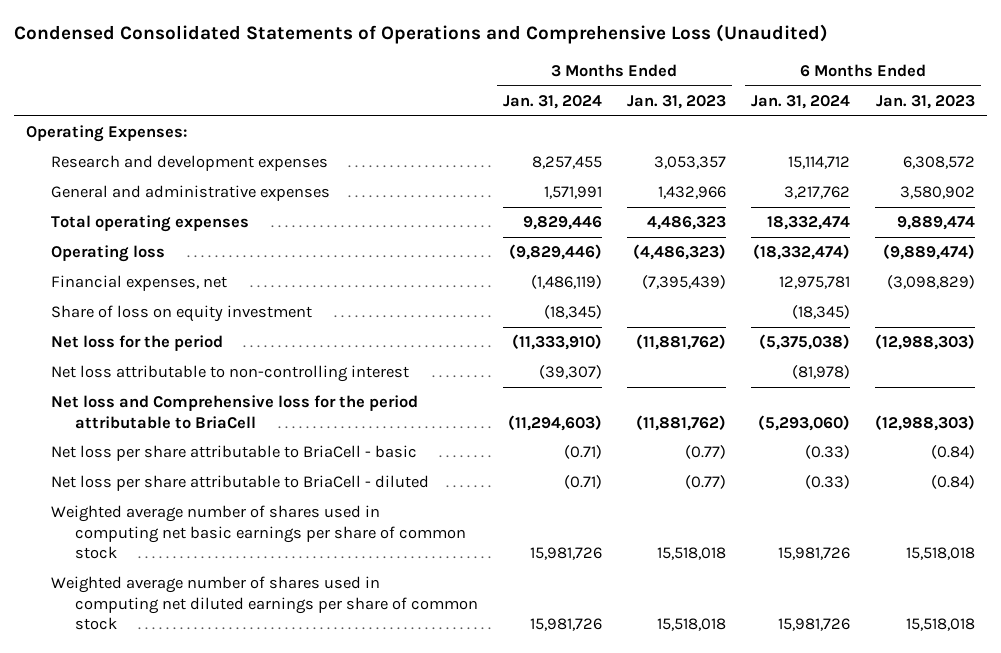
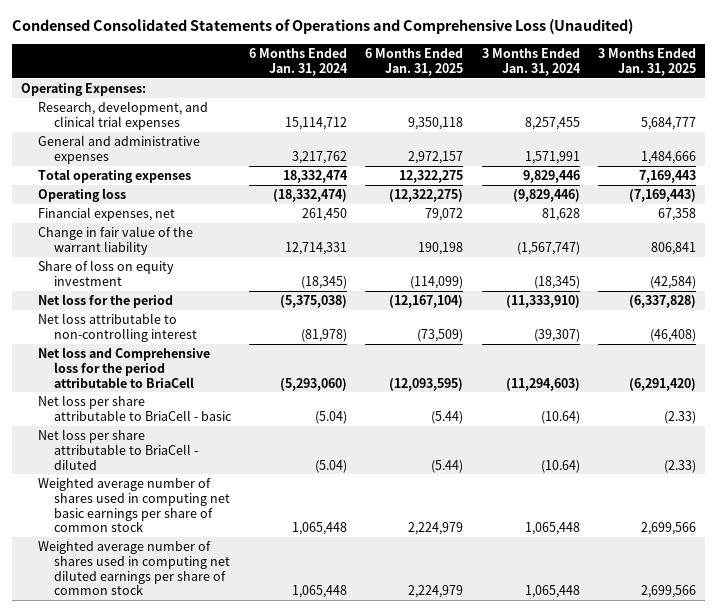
- | 3 Months Ended Jan. 31, 2024 | 3 Months Ended Jan. 31, 2023 | 6 Months Ended Jan. 31, 2024 | 6 Months Ended Jan. 31, 2023
+ | 6 Months Ended Jan. 31, 2024 | 6 Months Ended Jan. 31, 2025 | 3 Months Ended Jan. 31, 2024 | 3 Months Ended Jan. 31, 2025
- Research and development expenses | 8,257,455 | 3,053,357 | 15,114,712 | 6,308,572
+ Research, development, and clinical trial expenses | 15,114,712 | 9,350,118 | 8,257,455 | 5,684,777
- Financial expenses, net | (1,486,119) | (7,395,439) | 12,975,781 | (3,098,829)
+ Financial expenses, net | 261,450 | 79,072 | 81,628 | 67,358
+ Change in fair value of the warrant liability | 12,714,331 | 190,198 | (1,567,747) | 806,841
- Net loss per share attributable to BriaCell - basic | (0.71) | (0.77) | (0.33) | (0.84)
- Net loss per share attributable to BriaCell - diluted | (0.71) | (0.77) | (0.33) | (0.84)
- Weighted average number of shares used in computing net basic earnings per share of common stock | 15,981,726 | 15,518,018 | 15,981,726 | 15,518,018
- Weighted average number of shares used in computing net diluted earnings per share of common stock | 15,981,726 | 15,518,018 | 15,981,726 | 15,518,018
+ Net loss per share attributable to BriaCell - basic | (5.04) | (5.44) | (10.64) | (2.33)
+ Net loss per share attributable to BriaCell - diluted | (5.04) | (5.44) | (10.64) | (2.33)
+ Weighted average number of shares used in computing net basic earnings per share of common stock | 1,065,448 | 2,224,979 | 1,065,448 | 2,699,566
+ Weighted average number of shares used in computing net diluted earnings per share of common stock | 1,065,448 | 2,224,979 | 1,065,448 | 2,699,566

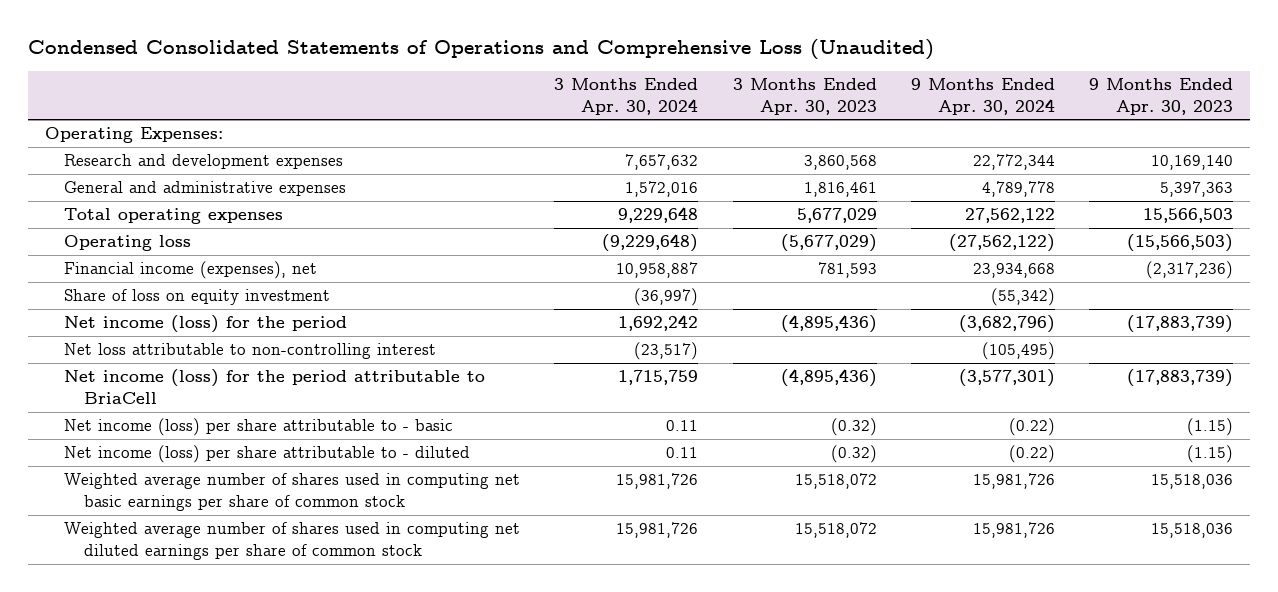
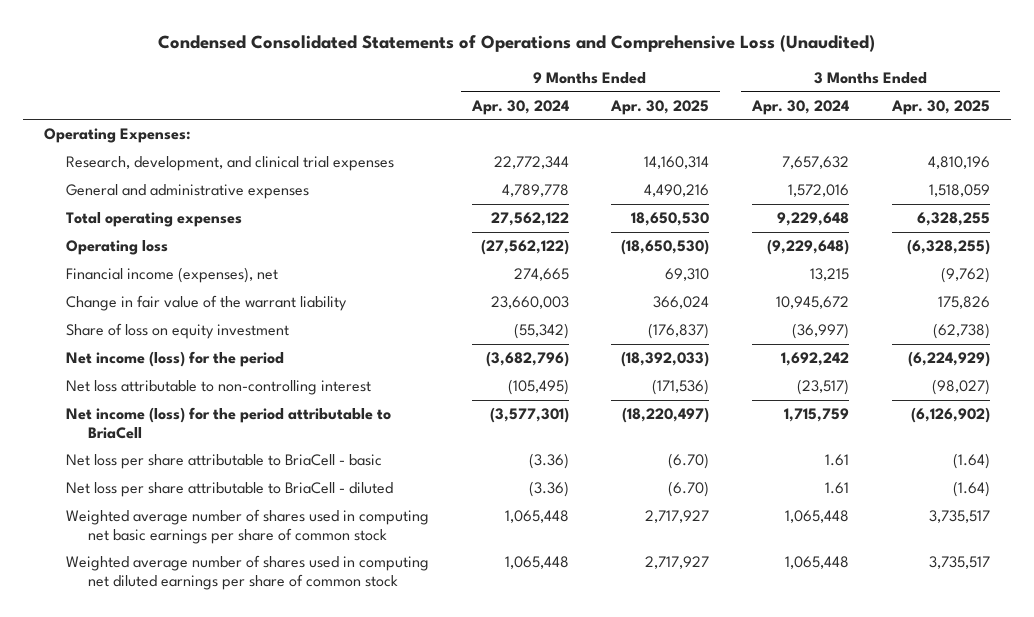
- | 3 Months Ended Apr. 30, 2024 | 3 Months Ended Apr. 30, 2023 | 9 Months Ended Apr. 30, 2024 | 9 Months Ended Apr. 30, 2023
+ | 9 Months Ended Apr. 30, 2024 | 9 Months Ended Apr. 30, 2025 | 3 Months Ended Apr. 30, 2024 | 3 Months Ended Apr. 30, 2025
- Research and development expenses | 7,657,632 | 3,860,568 | 22,772,344 | 10,169,140
+ Research, development, and clinical trial expenses | 22,772,344 | 14,160,314 | 7,657,632 | 4,810,196
- Financial income (expenses), net | 10,958,887 | 781,593 | 23,934,668 | (2,317,236)
+ Financial income (expenses), net | 274,665 | 69,310 | 13,215 | (9,762)
+ Change in fair value of the warrant liability | 23,660,003 | 366,024 | 10,945,672 | 175,826
- Net income (loss) per share attributable to - basic | 0.11 | (0.32) | (0.22) | (1.15)
- Net income (loss) per share attributable to - diluted | 0.11 | (0.32) | (0.22) | (1.15)
- Weighted average number of shares used in computing net basic earnings per share of common stock | 15,981,726 | 15,518,072 | 15,981,726 | 15,518,036
- Weighted average number of shares used in computing net diluted earnings per share of common stock | 15,981,726 | 15,518,072 | 15,981,726 | 15,518,036
+ Net loss per share attributable to BriaCell - basic | (3.36) | (6.70) | 1.61 | (1.64)
+ Net loss per share attributable to BriaCell - diluted | (3.36) | (6.70) | 1.61 | (1.64)
+ Weighted average number of shares used in computing net basic earnings per share of common stock | 1,065,448 | 2,717,927 | 1,065,448 | 3,735,517
+ Weighted average number of shares used in computing net diluted earnings per share of common stock | 1,065,448 | 2,717,927 | 1,065,448 | 3,735,517

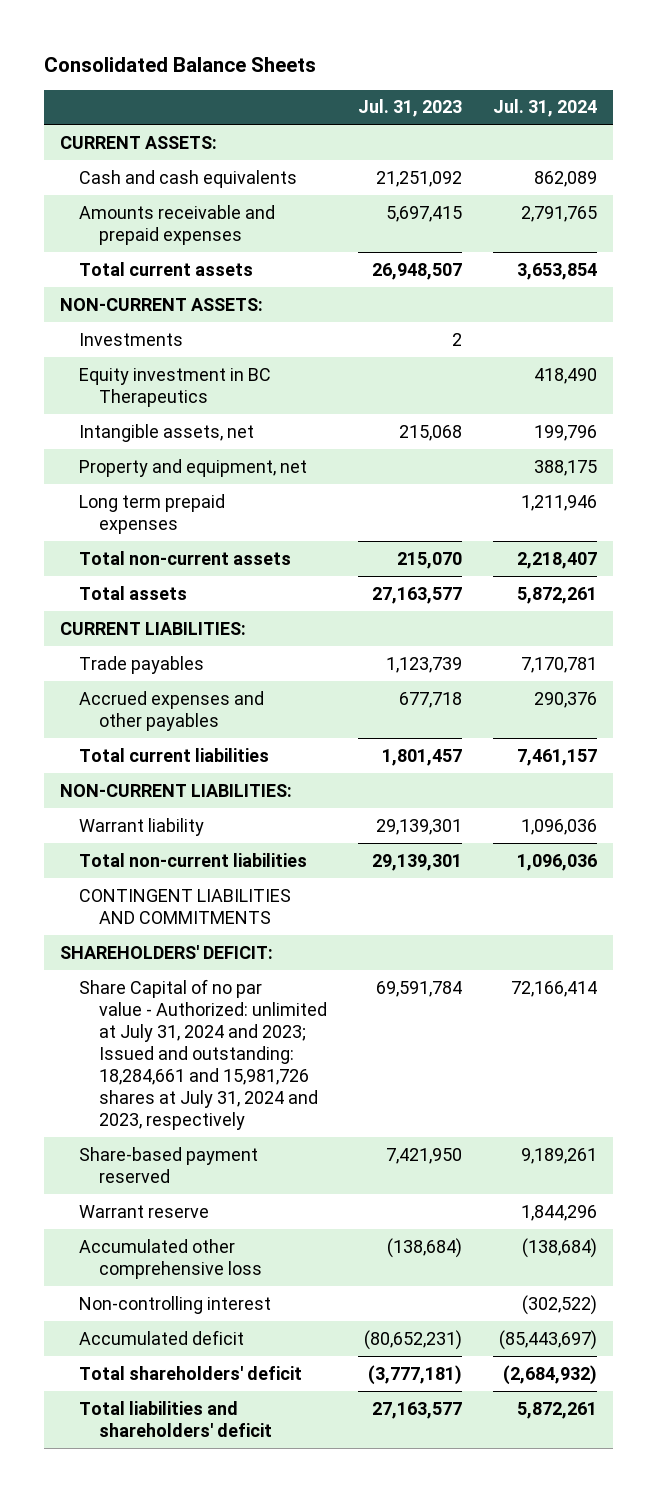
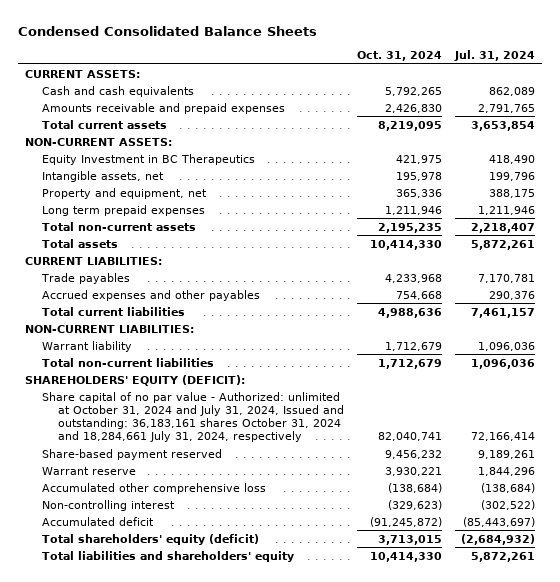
- Consolidated Balance Sheets
+ Condensed Consolidated Balance Sheets
- | Jul. 31, 2023 | Jul. 31, 2024
+ | Oct. 31, 2024 | Jul. 31, 2024
- Investments | 2 |
- Equity investment in BC Therapeutics | | 418,490
+ Equity Investment in BC Therapeutics | 421,975 | 418,490
- CONTINGENT LIABILITIES AND COMMITMENTS
- SHAREHOLDERS' DEFICIT:
- Share Capital of no par value - Authorized: unlimited at July 31, 2024 and 2023; Issued and outstanding: 18,284,661 and 15,981,726 shares at July 31, 2024 and 2023, respectively | 69,591,784 | 72,166,414
+ SHAREHOLDERS' EQUITY (DEFICIT):
+ Share capital of no par value - Authorized: unlimited at October 31, 2024 and July 31, 2024, Issued and outstanding: 36,183,161 shares October 31, 2024 and 18,284,661 July 31, 2024, respectively | 82,040,741 | 72,166,414
- Total shareholders' deficit | (3,777,181) | (2,684,932)
- Total liabilities and shareholders' deficit | 27,163,577 | 5,872,261
+ Total shareholders' equity (deficit) | 3,713,015 | (2,684,932)
+ Total liabilities and shareholders' equity | 10,414,330 | 5,872,261

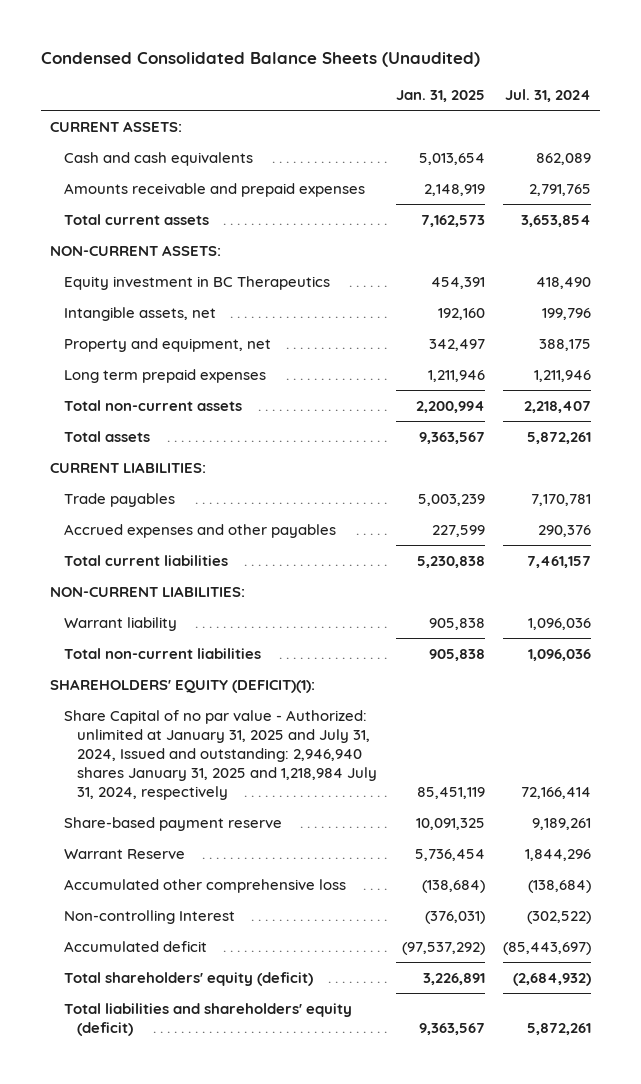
- Condensed Consolidated Balance Sheets
+ Condensed Consolidated Balance Sheets (Unaudited)
- | Oct. 31, 2024 | Jul. 31, 2024
+ | Jan. 31, 2025 | Jul. 31, 2024
- Equity Investment in BC Therapeutics | 421,975 | 418,490
+ Equity investment in BC Therapeutics | 454,391 | 418,490
- SHAREHOLDERS' EQUITY (DEFICIT):
- Share capital of no par value - Authorized: unlimited at October 31, 2024 and July 31, 2024, Issued and outstanding: 36,183,161 shares October 31, 2024 and 18,284,661 July 31, 2024, respectively | 82,040,741 | 72,166,414
- Share-based payment reserved | 9,456,232 | 9,189,261
- Warrant reserve | 3,930,221 | 1,844,296
+ SHAREHOLDERS' EQUITY (DEFICIT)(1):
+ Share Capital of no par value - Authorized: unlimited at January 31, 2025 and July 31, 2024, Issued and outstanding: 2,946,940 shares January 31, 2025 and 1,218,984 July 31, 2024, respectively | 85,451,119 | 72,166,414
+ Share-based payment reserve | 10,091,325 | 9,189,261
+ Warrant Reserve | 5,736,454 | 1,844,296
- Non-controlling interest | (329,623) | (302,522)
+ Non-controlling Interest | (376,031) | (302,522)
- Total liabilities and shareholders' equity | 10,414,330 | 5,872,261
+ Total liabilities and shareholders' equity (deficit) | 9,363,567 | 5,872,261

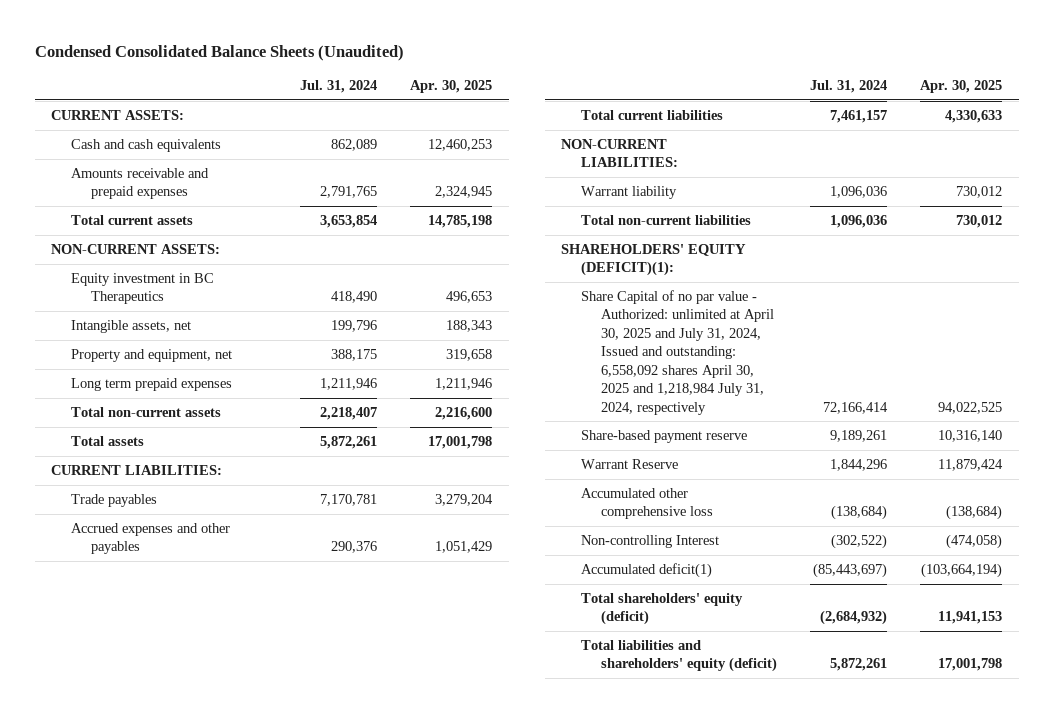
- | Jan. 31, 2025 | Jul. 31, 2024
+ | Jul. 31, 2024 | Apr. 30, 2025
- Share Capital of no par value - Authorized: unlimited at January 31, 2025 and July 31, 2024, Issued and outstanding: 2,946,940 shares January 31, 2025 and 1,218,984 July 31, 2024, respectively | 85,451,119 | 72,166,414
+ Share Capital of no par value - Authorized: unlimited at April 30, 2025 and July 31, 2024, Issued and outstanding: 6,558,092 shares April 30, 2025 and 1,218,984 July 31, 2024, respectively | 72,166,414 | 94,022,525
- Accumulated deficit | (97,537,292) | (85,443,697)
+ Accumulated deficit(1) | (85,443,697) | (103,664,194)

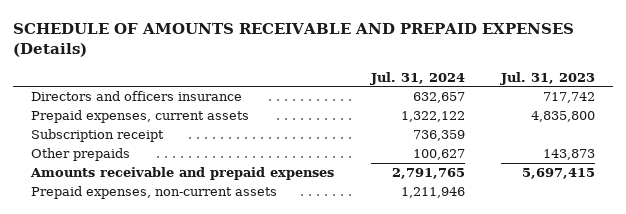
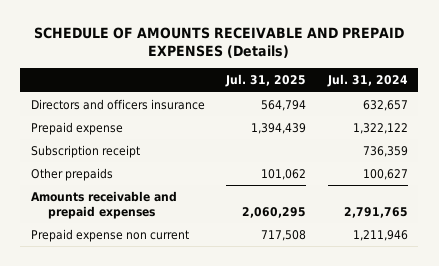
- | Jul. 31, 2024 | Jul. 31, 2023
+ | Jul. 31, 2025 | Jul. 31, 2024
- Prepaid expenses, current assets | 1,322,122 | 4,835,800
+ Prepaid expense | 1,394,439 | 1,322,122
- Prepaid expenses, non-current assets | 1,211,946 |
+ Prepaid expense non current | 717,508 | 1,211,946

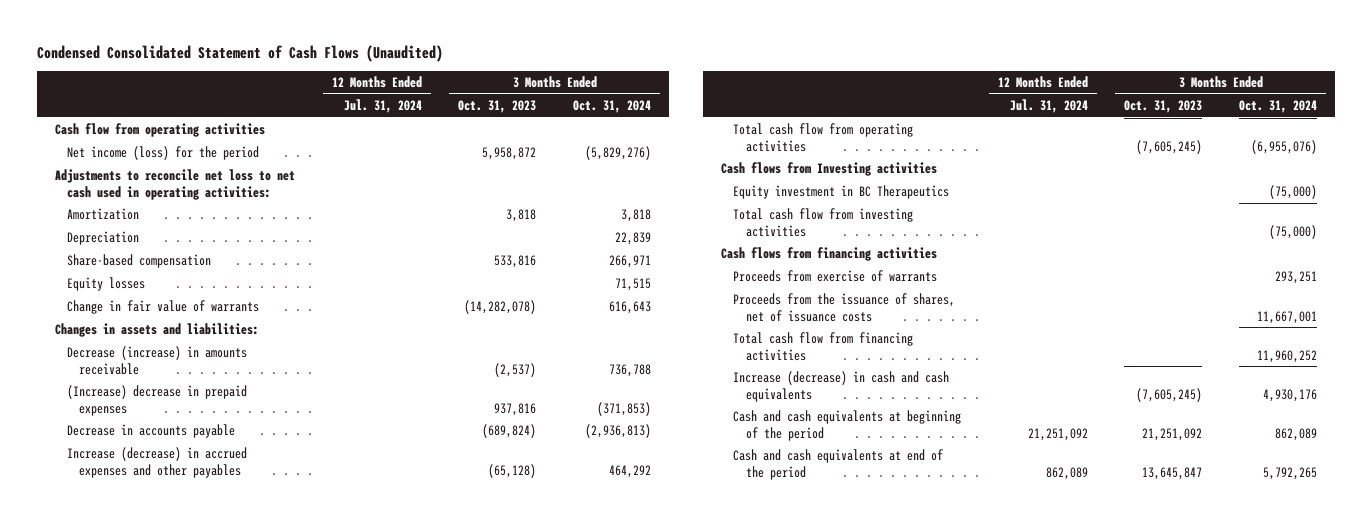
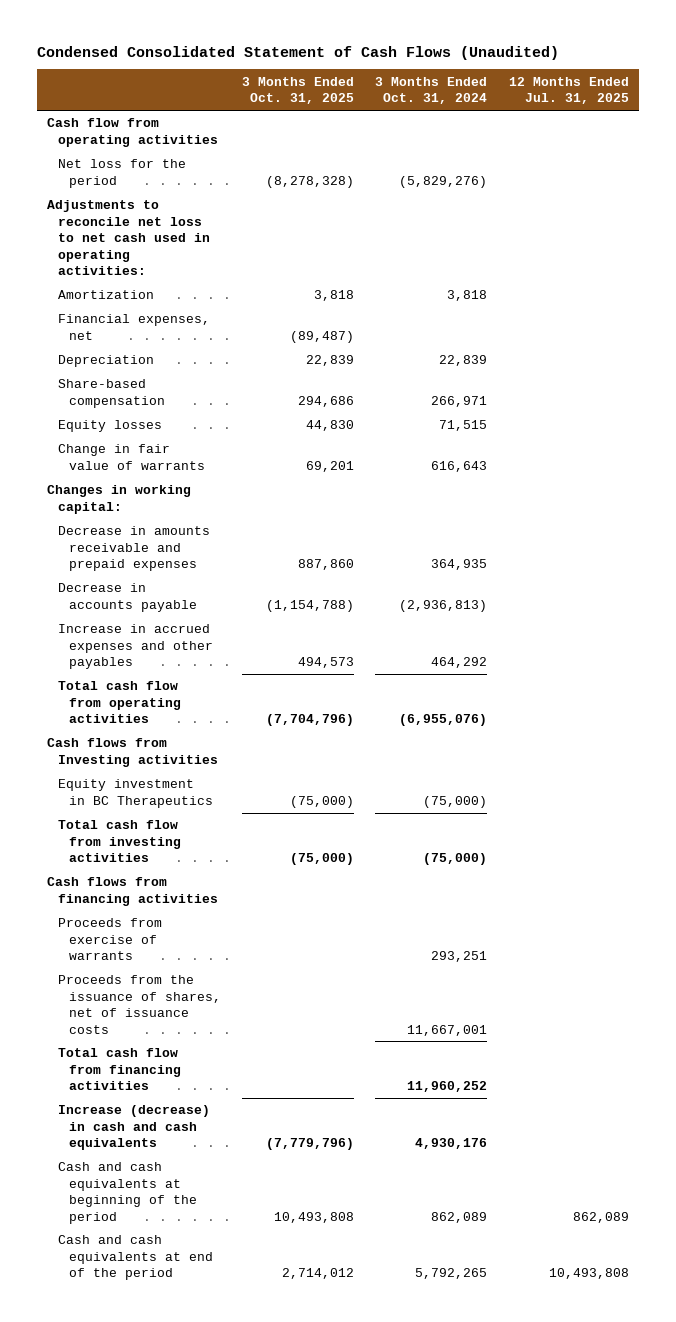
- | 12 Months Ended Jul. 31, 2024 | 3 Months Ended Oct. 31, 2023 | 3 Months Ended Oct. 31, 2024
+ | 3 Months Ended Oct. 31, 2025 | 3 Months Ended Oct. 31, 2024 | 12 Months Ended Jul. 31, 2025
- Net income (loss) for the period | | 5,958,872 | (5,829,276)
+ Net loss for the period | (8,278,328) | (5,829,276) |
+ Financial expenses, net | (89,487) | |
- Changes in assets and liabilities:
- Decrease (increase) in amounts receivable | | (2,537) | 736,788
- (Increase) decrease in prepaid expenses | | 937,816 | (371,853)
+ Changes in working capital:
+ Decrease in amounts receivable and prepaid expenses | 887,860 | 364,935 |
- Increase (decrease) in accrued expenses and other payables | | (65,128) | 464,292
+ Increase in accrued expenses and other payables | 494,573 | 464,292 |

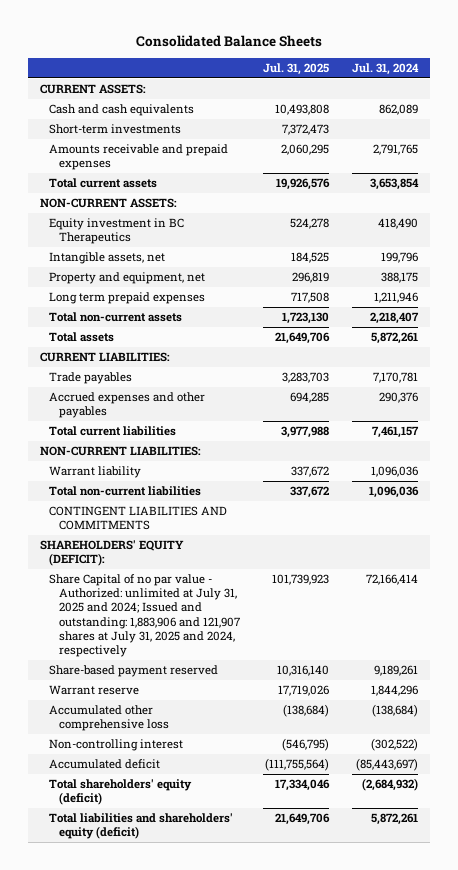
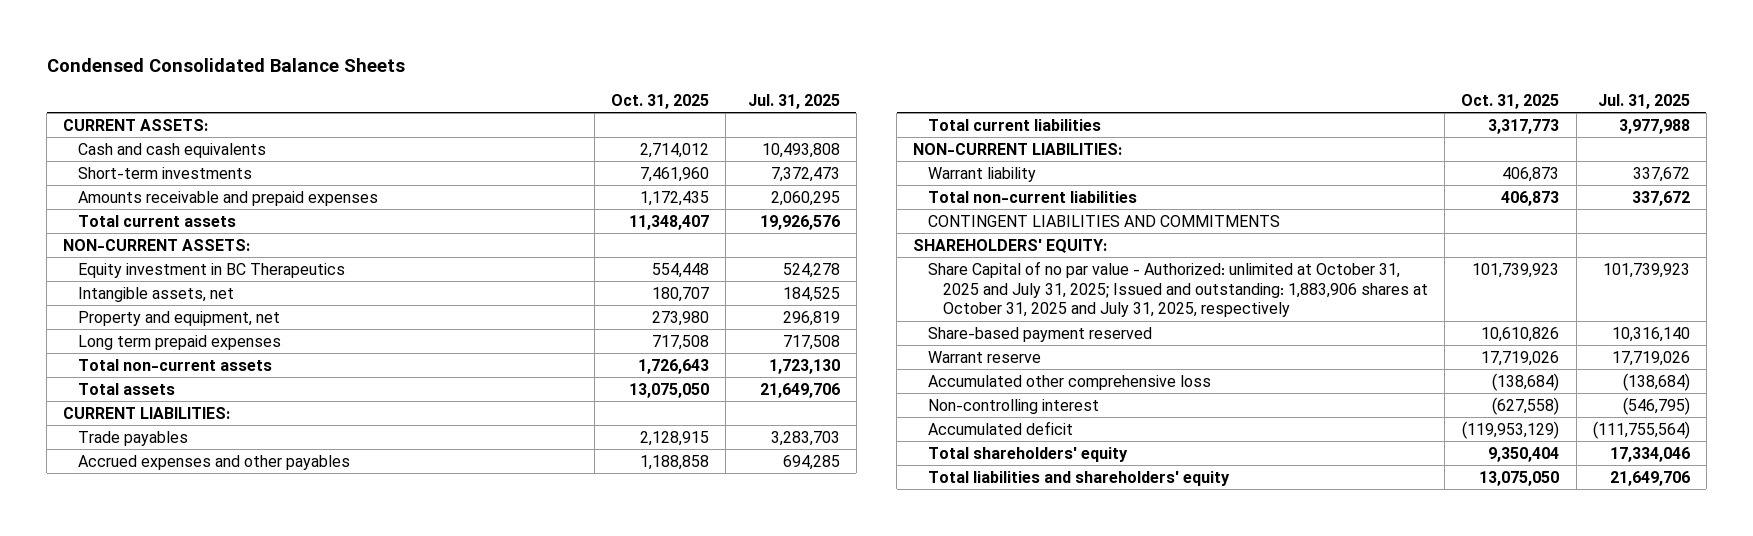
- Consolidated Balance Sheets
+ Condensed Consolidated Balance Sheets
- | Jul. 31, 2025 | Jul. 31, 2024
+ | Oct. 31, 2025 | Jul. 31, 2025
- SHAREHOLDERS' EQUITY (DEFICIT):
- Share Capital of no par value - Authorized: unlimited at July 31, 2025 and 2024; Issued and outstanding: 1,883,906 and 121,907 shares at July 31, 2025 and 2024, respectively | 101,739,923 | 72,166,414
+ SHAREHOLDERS' EQUITY:
+ Share Capital of no par value - Authorized: unlimited at October 31, 2025 and July 31, 2025; Issued and outstanding: 1,883,906 shares at October 31, 2025 and July 31, 2025, respectively | 101,739,923 | 101,739,923
- Total shareholders' equity (deficit) | 17,334,046 | (2,684,932)
- Total liabilities and shareholders' equity (deficit) | 21,649,706 | 5,872,261
+ Total shareholders' equity | 9,350,404 | 17,334,046
+ Total liabilities and shareholders' equity | 13,075,050 | 21,649,706

